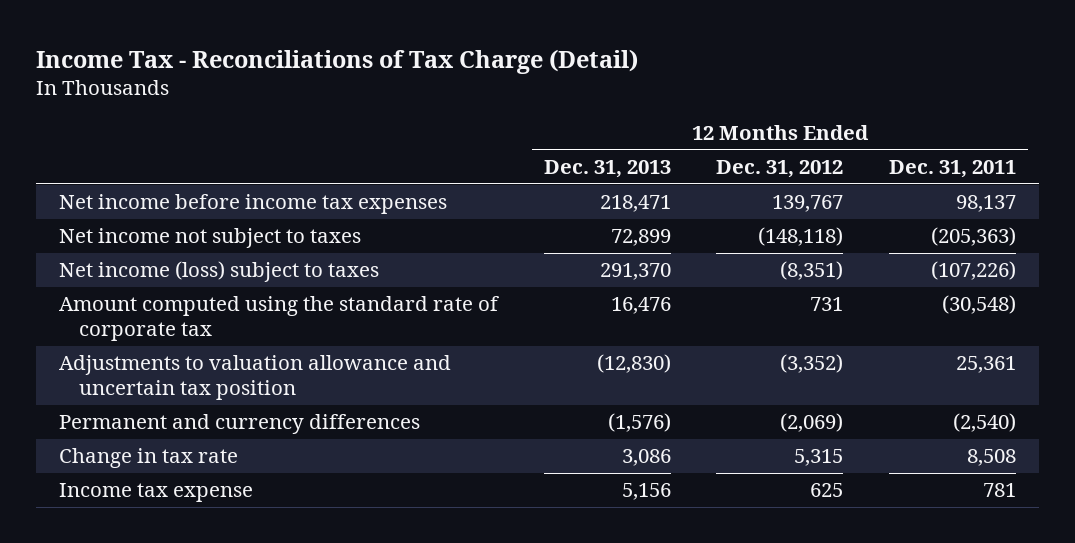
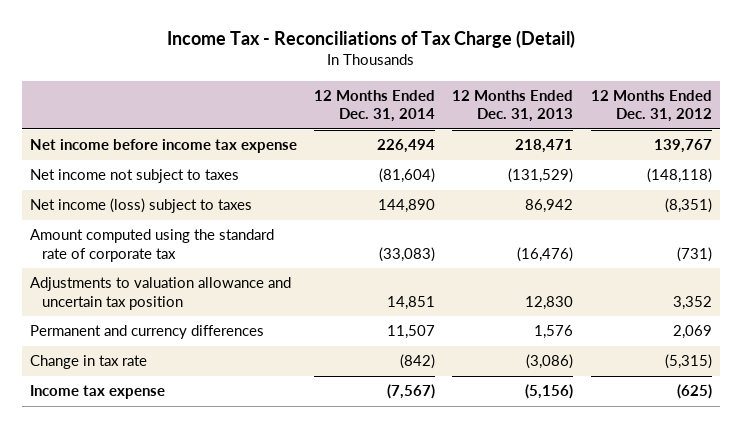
- | 12 Months Ended Dec. 31, 2013 | 12 Months Ended Dec. 31, 2012 | 12 Months Ended Dec. 31, 2011
+ | 12 Months Ended Dec. 31, 2014 | 12 Months Ended Dec. 31, 2013 | 12 Months Ended Dec. 31, 2012
- Net income before income tax expenses | 218,471 | 139,767 | 98,137
- Net income not subject to taxes | 72,899 | (148,118) | (205,363)
- Net income (loss) subject to taxes | 291,370 | (8,351) | (107,226)
- Amount computed using the standard rate of corporate tax | 16,476 | 731 | (30,548)
- Adjustments to valuation allowance and uncertain tax position | (12,830) | (3,352) | 25,361
- Permanent and currency differences | (1,576) | (2,069) | (2,540)
- Change in tax rate | 3,086 | 5,315 | 8,508
- Income tax expense | 5,156 | 625 | 781
+ Net income before income tax expense | 226,494 | 218,471 | 139,767
+ Net income not subject to taxes | (81,604) | (131,529) | (148,118)
+ Net income (loss) subject to taxes | 144,890 | 86,942 | (8,351)
+ Amount computed using the standard rate of corporate tax | (33,083) | (16,476) | (731)
+ Adjustments to valuation allowance and uncertain tax position | 14,851 | 12,830 | 3,352
+ Permanent and currency differences | 11,507 | 1,576 | 2,069
+ Change in tax rate | (842) | (3,086) | (5,315)
+ Income tax expense | (7,567) | (5,156) | (625)

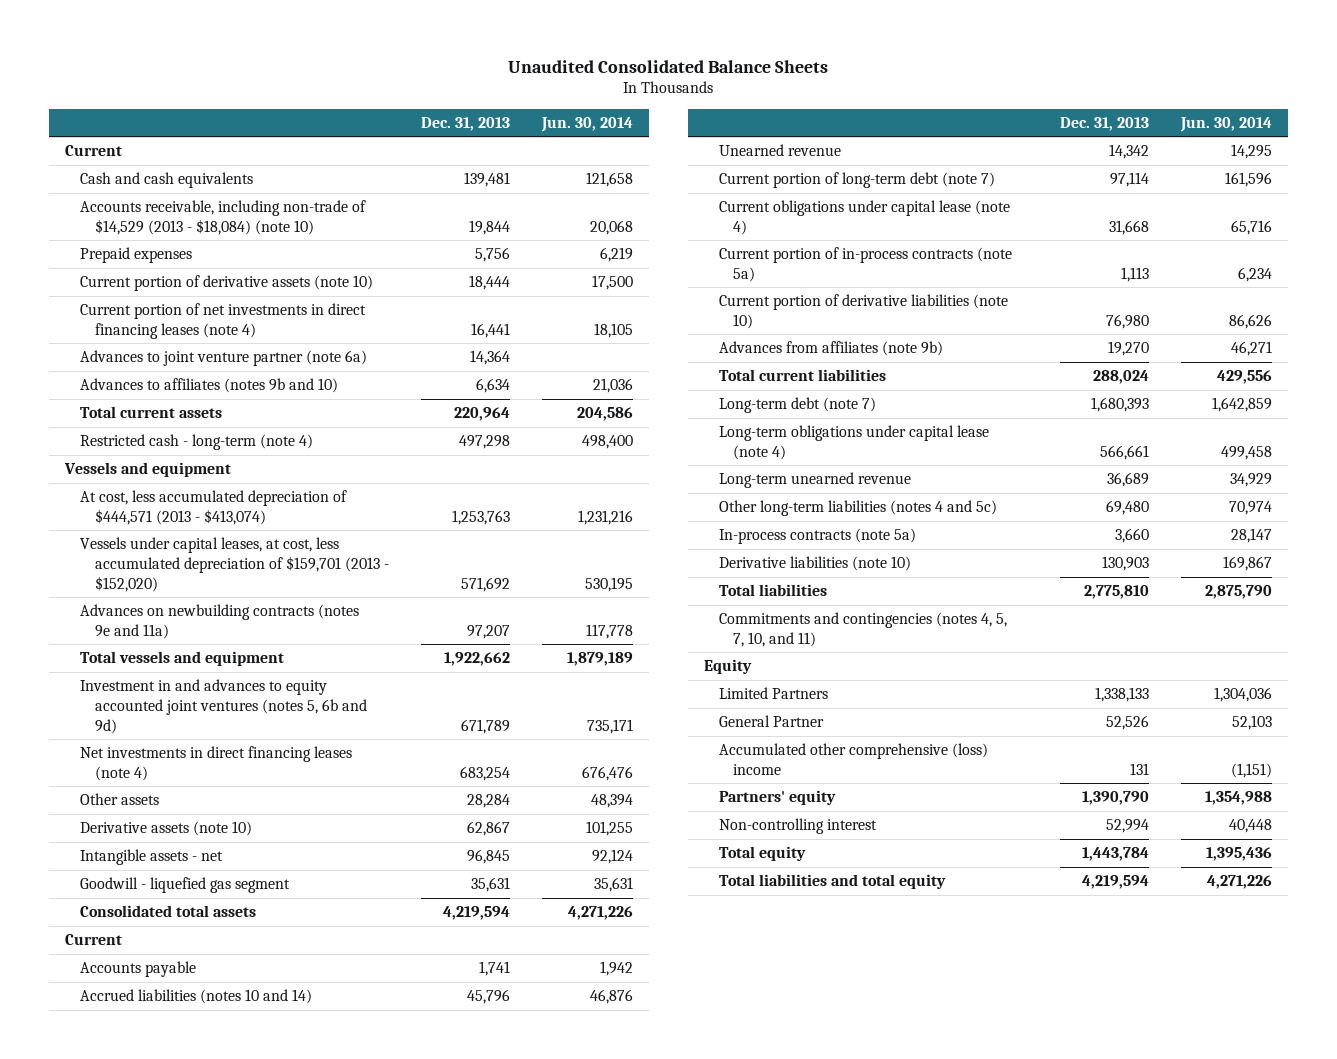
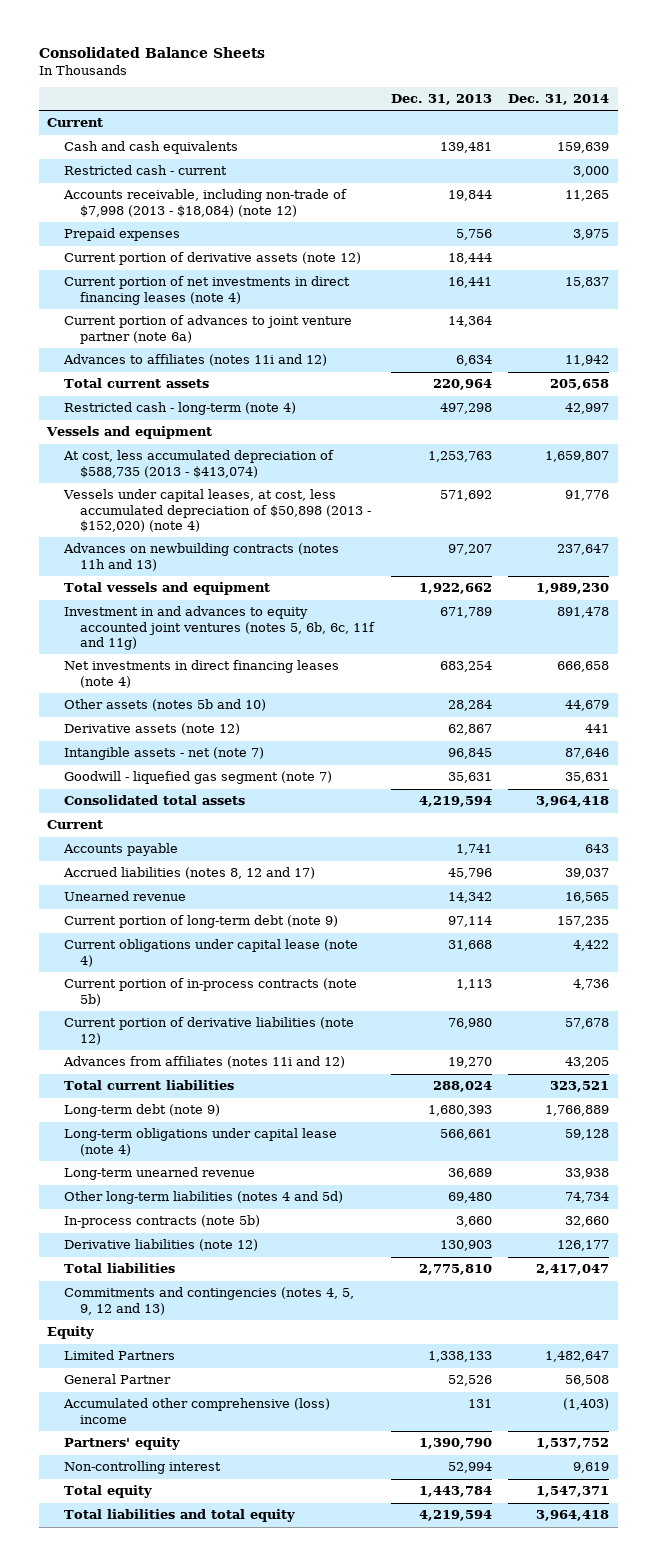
- Unaudited Consolidated Balance Sheets
+ Consolidated Balance Sheets
- | Dec. 31, 2013 | Jun. 30, 2014
+ | Dec. 31, 2013 | Dec. 31, 2014
- Accounts receivable, including non-trade of $14,529 (2013 - $18,084) (note 10) | 19,844 | 20,068
+ Restricted cash - current | | 3,000
+ Accounts receivable, including non-trade of $7,998 (2013 - $18,084) (note 12) | 19,844 | 11,265
- Current portion of derivative assets (note 10) | 18,444 | 17,500
+ Current portion of derivative assets (note 12) | 18,444 |
- Advances to joint venture partner (note 6a) | 14,364 |
- Advances to affiliates (notes 9b and 10) | 6,634 | 21,036
+ Current portion of advances to joint venture partner (note 6a) | 14,364 |
+ Advances to affiliates (notes 11i and 12) | 6,634 | 11,942
- At cost, less accumulated depreciation of $444,571 (2013 - $413,074) | 1,253,763 | 1,231,216
- Vessels under capital leases, at cost, less accumulated depreciation of $159,701 (2013 - $152,020) | 571,692 | 530,195
- Advances on newbuilding contracts (notes 9e and 11a) | 97,207 | 117,778
+ At cost, less accumulated depreciation of $588,735 (2013 - $413,074) | 1,253,763 | 1,659,807
+ Vessels under capital leases, at cost, less accumulated depreciation of $50,898 (2013 - $152,020) (note 4) | 571,692 | 91,776
+ Advances on newbuilding contracts (notes 11h and 13) | 97,207 | 237,647
- Investment in and advances to equity accounted joint ventures (notes 5, 6b and 9d) | 671,789 | 735,171
+ Investment in and advances to equity accounted joint ventures (notes 5, 6b, 6c, 11f and 11g) | 671,789 | 891,478
- Other assets | 28,284 | 48,394
- Derivative assets (note 10) | 62,867 | 101,255
- Intangible assets - net | 96,845 | 92,124
- Goodwill - liquefied gas segment | 35,631 | 35,631
+ Other assets (notes 5b and 10) | 28,284 | 44,679
+ Derivative assets (note 12) | 62,867 | 441
+ Intangible assets - net (note 7) | 96,845 | 87,646
+ Goodwill - liquefied gas segment (note 7) | 35,631 | 35,631
- Accrued liabilities (notes 10 and 14) | 45,796 | 46,876
+ Accrued liabilities (notes 8, 12 and 17) | 45,796 | 39,037
- Current portion of long-term debt (note 7) | 97,114 | 161,596
+ Current portion of long-term debt (note 9) | 97,114 | 157,235
- Current portion of in-process contracts (note 5a) | 1,113 | 6,234
- Current portion of derivative liabilities (note 10) | 76,980 | 86,626
- Advances from affiliates (note 9b) | 19,270 | 46,271
+ Current portion of in-process contracts (note 5b) | 1,113 | 4,736
+ Current portion of derivative liabilities (note 12) | 76,980 | 57,678
+ Advances from affiliates (notes 11i and 12) | 19,270 | 43,205
- Long-term debt (note 7) | 1,680,393 | 1,642,859
+ Long-term debt (note 9) | 1,680,393 | 1,766,889
- Other long-term liabilities (notes 4 and 5c) | 69,480 | 70,974
- In-process contracts (note 5a) | 3,660 | 28,147
- Derivative liabilities (note 10) | 130,903 | 169,867
+ Other long-term liabilities (notes 4 and 5d) | 69,480 | 74,734
+ In-process contracts (note 5b) | 3,660 | 32,660
+ Derivative liabilities (note 12) | 130,903 | 126,177
- Commitments and contingencies (notes 4, 5, 7, 10, and 11)
+ Commitments and contingencies (notes 4, 5, 9, 12 and 13)

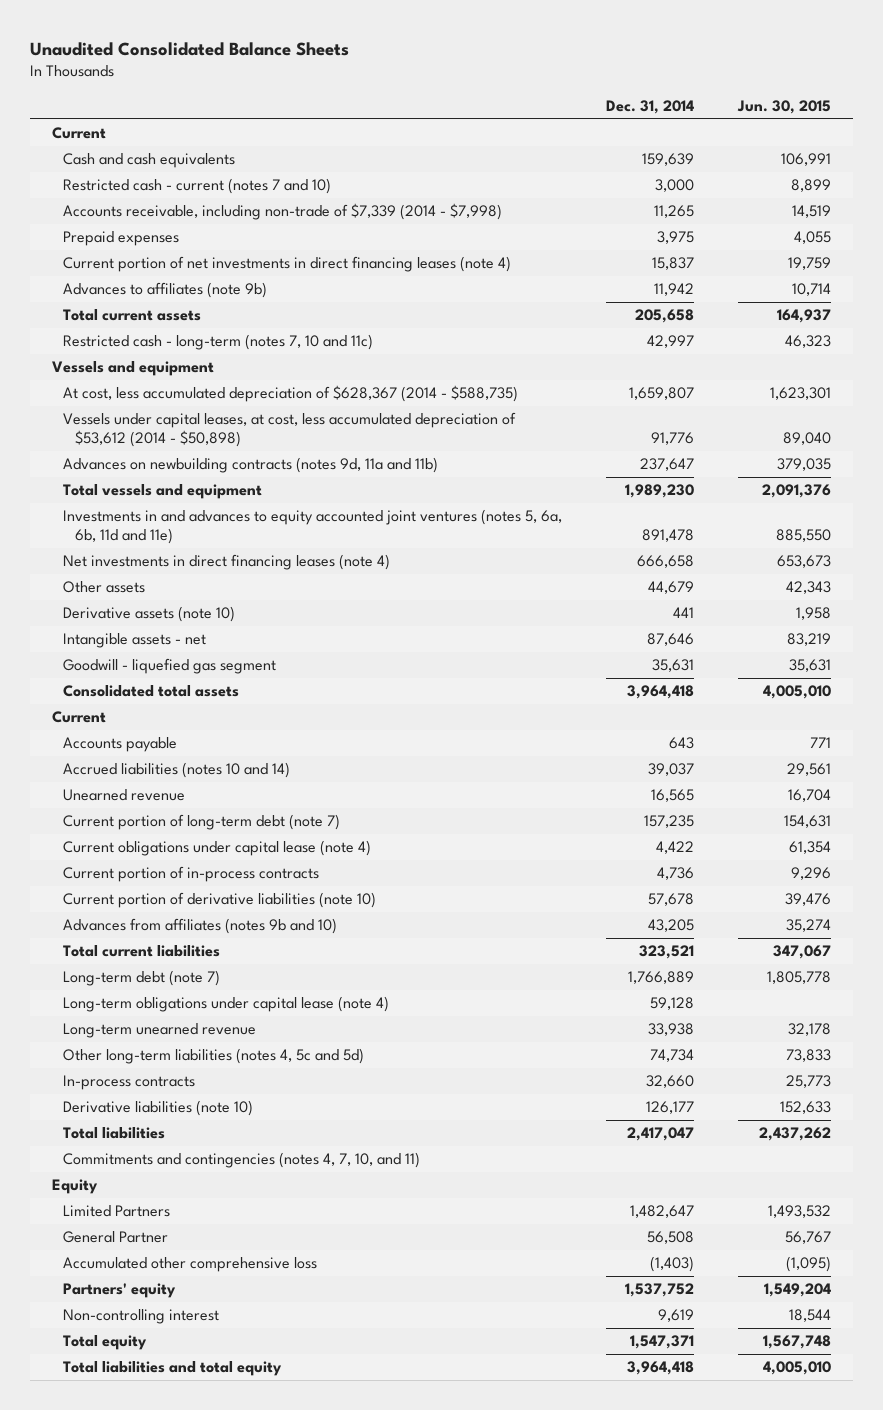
- Consolidated Balance Sheets
+ Unaudited Consolidated Balance Sheets
- | Dec. 31, 2013 | Dec. 31, 2014
+ | Dec. 31, 2014 | Jun. 30, 2015
- Restricted cash - current | | 3,000
- Accounts receivable, including non-trade of $7,998 (2013 - $18,084) (note 12) | 19,844 | 11,265
+ Restricted cash - current (notes 7 and 10) | 3,000 | 8,899
+ Accounts receivable, including non-trade of $7,339 (2014 - $7,998) | 11,265 | 14,519
- Current portion of derivative assets (note 12) | 18,444 |
- Current portion of advances to joint venture partner (note 6a) | 14,364 |
- Advances to affiliates (notes 11i and 12) | 6,634 | 11,942
+ Advances to affiliates (note 9b) | 11,942 | 10,714
- Restricted cash - long-term (note 4) | 497,298 | 42,997
+ Restricted cash - long-term (notes 7, 10 and 11c) | 42,997 | 46,323
- At cost, less accumulated depreciation of $588,735 (2013 - $413,074) | 1,253,763 | 1,659,807
- Vessels under capital leases, at cost, less accumulated depreciation of $50,898 (2013 - $152,020) (note 4) | 571,692 | 91,776
- Advances on newbuilding contracts (notes 11h and 13) | 97,207 | 237,647
+ At cost, less accumulated depreciation of $628,367 (2014 - $588,735) | 1,659,807 | 1,623,301
+ Vessels under capital leases, at cost, less accumulated depreciation of $53,612 (2014 - $50,898) | 91,776 | 89,040
+ Advances on newbuilding contracts (notes 9d, 11a and 11b) | 237,647 | 379,035
- Investment in and advances to equity accounted joint ventures (notes 5, 6b, 6c, 11f and 11g) | 671,789 | 891,478
+ Investments in and advances to equity accounted joint ventures (notes 5, 6a, 6b, 11d and 11e) | 891,478 | 885,550
- Other assets (notes 5b and 10) | 28,284 | 44,679
- Derivative assets (note 12) | 62,867 | 441
- Intangible assets - net (note 7) | 96,845 | 87,646
- Goodwill - liquefied gas segment (note 7) | 35,631 | 35,631
+ Other assets | 44,679 | 42,343
+ Derivative assets (note 10) | 441 | 1,958
+ Intangible assets - net | 87,646 | 83,219
+ Goodwill - liquefied gas segment | 35,631 | 35,631
- Accrued liabilities (notes 8, 12 and 17) | 45,796 | 39,037
+ Accrued liabilities (notes 10 and 14) | 39,037 | 29,561
- Current portion of long-term debt (note 9) | 97,114 | 157,235
+ Current portion of long-term debt (note 7) | 157,235 | 154,631
- Current portion of in-process contracts (note 5b) | 1,113 | 4,736
- Current portion of derivative liabilities (note 12) | 76,980 | 57,678
- Advances from affiliates (notes 11i and 12) | 19,270 | 43,205
+ Current portion of in-process contracts | 4,736 | 9,296
+ Current portion of derivative liabilities (note 10) | 57,678 | 39,476
+ Advances from affiliates (notes 9b and 10) | 43,205 | 35,274
- Long-term debt (note 9) | 1,680,393 | 1,766,889
+ Long-term debt (note 7) | 1,766,889 | 1,805,778
- Other long-term liabilities (notes 4 and 5d) | 69,480 | 74,734
- In-process contracts (note 5b) | 3,660 | 32,660
- Derivative liabilities (note 12) | 130,903 | 126,177
+ Other long-term liabilities (notes 4, 5c and 5d) | 74,734 | 73,833
+ In-process contracts | 32,660 | 25,773
+ Derivative liabilities (note 10) | 126,177 | 152,633
- Commitments and contingencies (notes 4, 5, 9, 12 and 13)
+ Commitments and contingencies (notes 4, 7, 10, and 11)
- Accumulated other comprehensive (loss) income | 131 | (1,403)
+ Accumulated other comprehensive loss | (1,403) | (1,095)

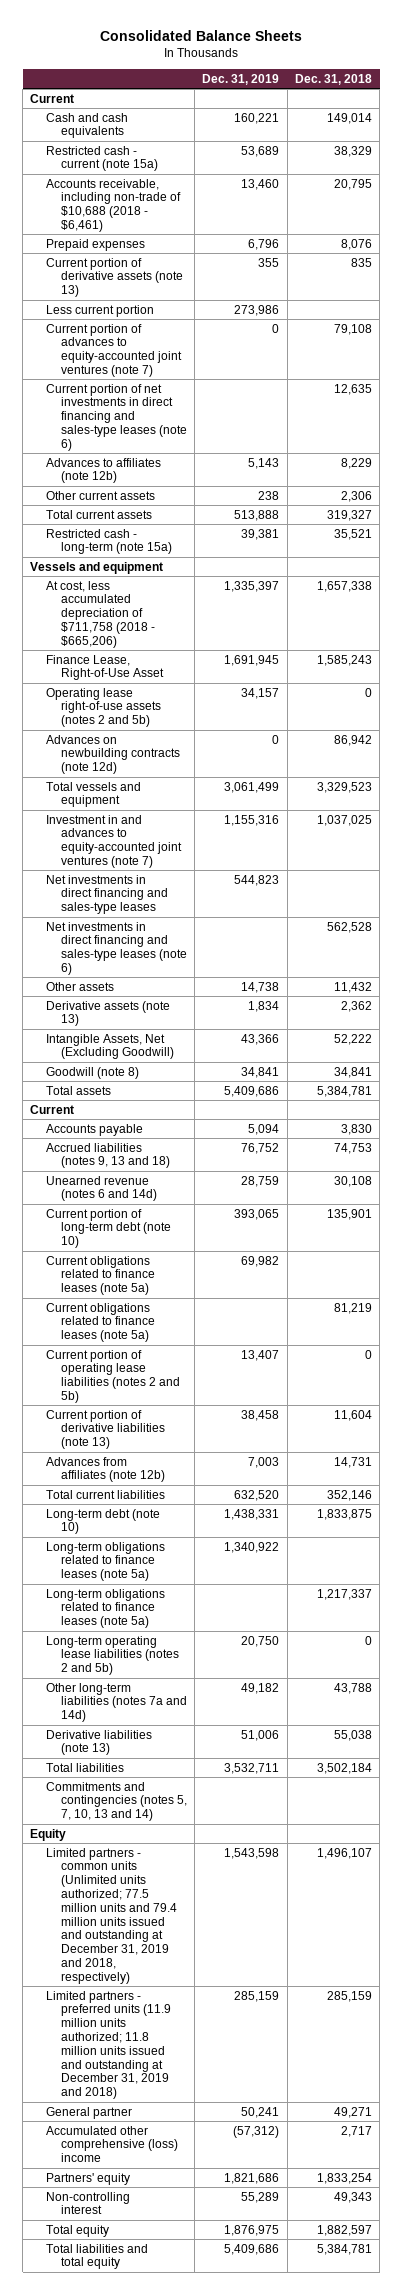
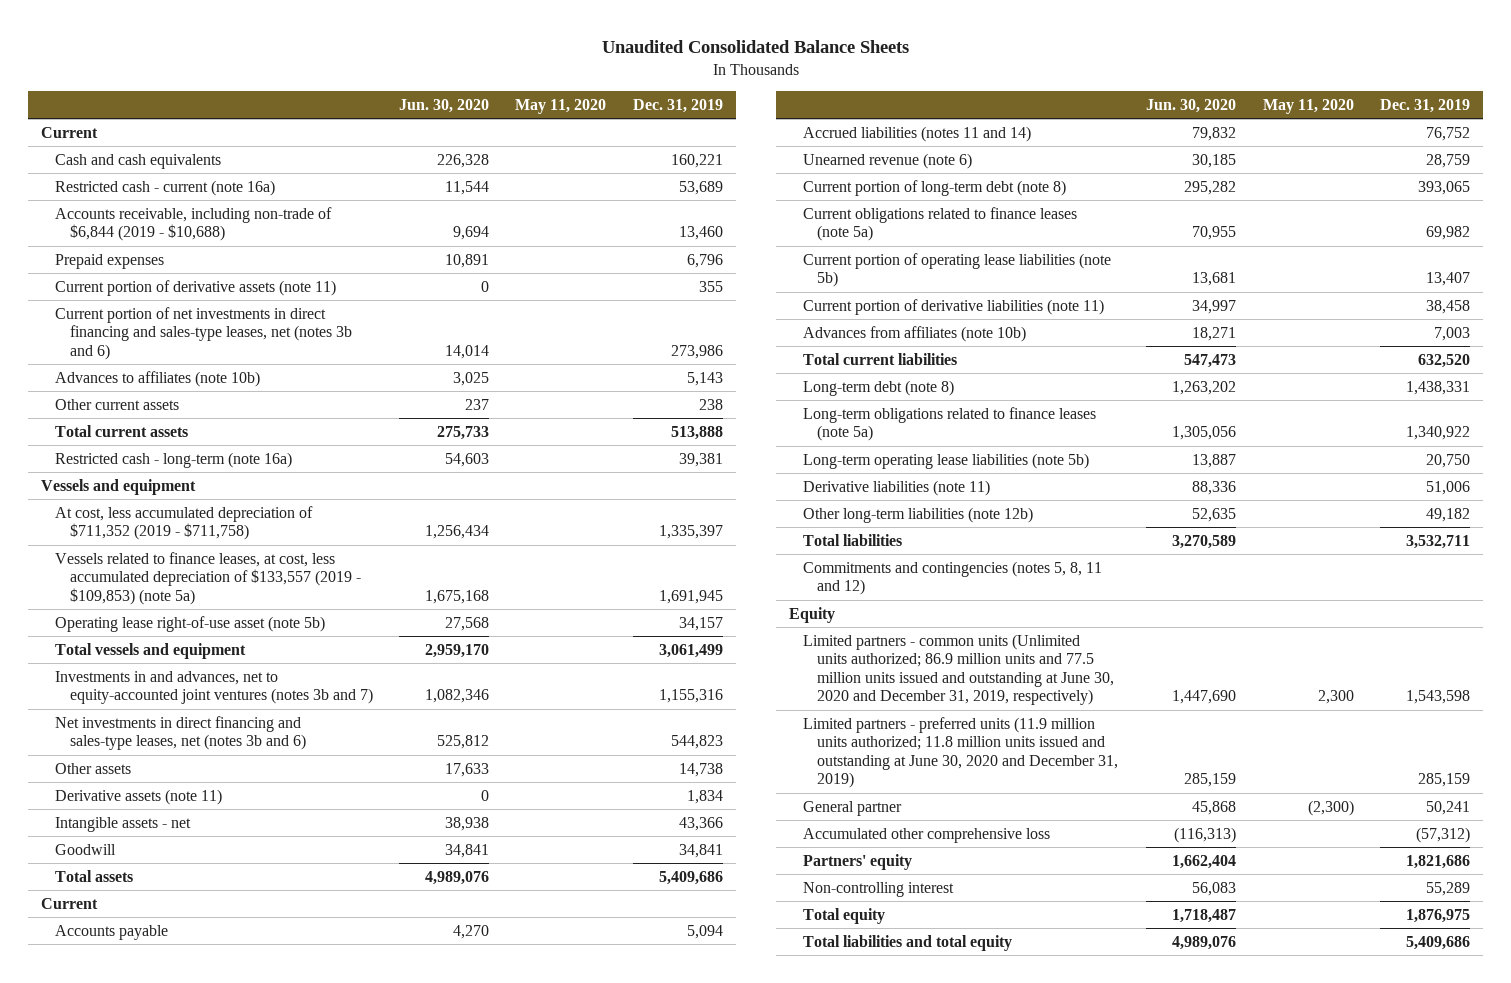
- Consolidated Balance Sheets
+ Unaudited Consolidated Balance Sheets
- | Dec. 31, 2019 | Dec. 31, 2018
+ | Jun. 30, 2020 | May 11, 2020 | Dec. 31, 2019
- Restricted cash - current (note 15a) | 53,689 | 38,329
- Accounts receivable, including non-trade of $10,688 (2018 - $6,461) | 13,460 | 20,795
+ Restricted cash - current (note 16a) | 11,544 | | 53,689
+ Accounts receivable, including non-trade of $6,844 (2019 - $10,688) | 9,694 | | 13,460
- Current portion of derivative assets (note 13) | 355 | 835
- Less current portion | 273,986 |
- Current portion of advances to equity-accounted joint ventures (note 7) | 0 | 79,108
- Current portion of net investments in direct financing and sales-type leases (note 6) | | 12,635
- Advances to affiliates (note 12b) | 5,143 | 8,229
+ Current portion of derivative assets (note 11) | 0 | | 355
+ Current portion of net investments in direct financing and sales-type leases, net (notes 3b and 6) | 14,014 | | 273,986
+ Advances to affiliates (note 10b) | 3,025 | | 5,143
- Restricted cash - long-term (note 15a) | 39,381 | 35,521
+ Restricted cash - long-term (note 16a) | 54,603 | | 39,381
- At cost, less accumulated depreciation of $711,758 (2018 - $665,206) | 1,335,397 | 1,657,338
- Finance Lease, Right-of-Use Asset | 1,691,945 | 1,585,243
- Operating lease right-of-use assets (notes 2 and 5b) | 34,157 | 0
- Advances on newbuilding contracts (note 12d) | 0 | 86,942
+ At cost, less accumulated depreciation of $711,352 (2019 - $711,758) | 1,256,434 | | 1,335,397
+ Vessels related to finance leases, at cost, less accumulated depreciation of $133,557 (2019 - $109,853) (note 5a) | 1,675,168 | | 1,691,945
+ Operating lease right-of-use asset (note 5b) | 27,568 | | 34,157
- Investment in and advances to equity-accounted joint ventures (note 7) | 1,155,316 | 1,037,025
- Net investments in direct financing and sales-type leases | 544,823 |
- Net investments in direct financing and sales-type leases (note 6) | | 562,528
+ Investments in and advances, net to equity-accounted joint ventures (notes 3b and 7) | 1,082,346 | | 1,155,316
+ Net investments in direct financing and sales-type leases, net (notes 3b and 6) | 525,812 | | 544,823
- Derivative assets (note 13) | 1,834 | 2,362
- Intangible Assets, Net (Excluding Goodwill) | 43,366 | 52,222
- Goodwill (note 8) | 34,841 | 34,841
+ Derivative assets (note 11) | 0 | | 1,834
+ Intangible assets - net | 38,938 | | 43,366
+ Goodwill | 34,841 | | 34,841
- Accrued liabilities (notes 9, 13 and 18) | 76,752 | 74,753
- Unearned revenue (notes 6 and 14d) | 28,759 | 30,108
- Current portion of long-term debt (note 10) | 393,065 | 135,901
+ Accrued liabilities (notes 11 and 14) | 79,832 | | 76,752
+ Unearned revenue (note 6) | 30,185 | | 28,759
+ Current portion of long-term debt (note 8) | 295,282 | | 393,065
- Current obligations related to finance leases (note 5a) | | 81,219
- Current portion of operating lease liabilities (notes 2 and 5b) | 13,407 | 0
- Current portion of derivative liabilities (note 13) | 38,458 | 11,604
- Advances from affiliates (note 12b) | 7,003 | 14,731
+ Current portion of operating lease liabilities (note 5b) | 13,681 | | 13,407
+ Current portion of derivative liabilities (note 11) | 34,997 | | 38,458
+ Advances from affiliates (note 10b) | 18,271 | | 7,003
- Long-term debt (note 10) | 1,438,331 | 1,833,875
+ Long-term debt (note 8) | 1,263,202 | | 1,438,331
- Long-term obligations related to finance leases (note 5a) | | 1,217,337
- Long-term operating lease liabilities (notes 2 and 5b) | 20,750 | 0
- Other long-term liabilities (notes 7a and 14d) | 49,182 | 43,788
- Derivative liabilities (note 13) | 51,006 | 55,038
+ Long-term operating lease liabilities (note 5b) | 13,887 | | 20,750
+ Derivative liabilities (note 11) | 88,336 | | 51,006
+ Other long-term liabilities (note 12b) | 52,635 | | 49,182
- Commitments and contingencies (notes 5, 7, 10, 13 and 14)
+ Commitments and contingencies (notes 5, 8, 11 and 12)
- Limited partners - common units (Unlimited units authorized; 77.5 million units and 79.4 million units issued and outstanding at December 31, 2019 and 2018, respectively) | 1,543,598 | 1,496,107
- Limited partners - preferred units (11.9 million units authorized; 11.8 million units issued and outstanding at December 31, 2019 and 2018) | 285,159 | 285,159
+ Limited partners - common units (Unlimited units authorized; 86.9 million units and 77.5 million units issued and outstanding at June 30, 2020 and December 31, 2019, respectively) | 1,447,690 | 2,300 | 1,543,598
+ Limited partners - preferred units (11.9 million units authorized; 11.8 million units issued and outstanding at June 30, 2020 and December 31, 2019) | 285,159 | | 285,159
- Accumulated other comprehensive (loss) income | (57,312) | 2,717
+ Accumulated other comprehensive loss | (116,313) | | (57,312)

